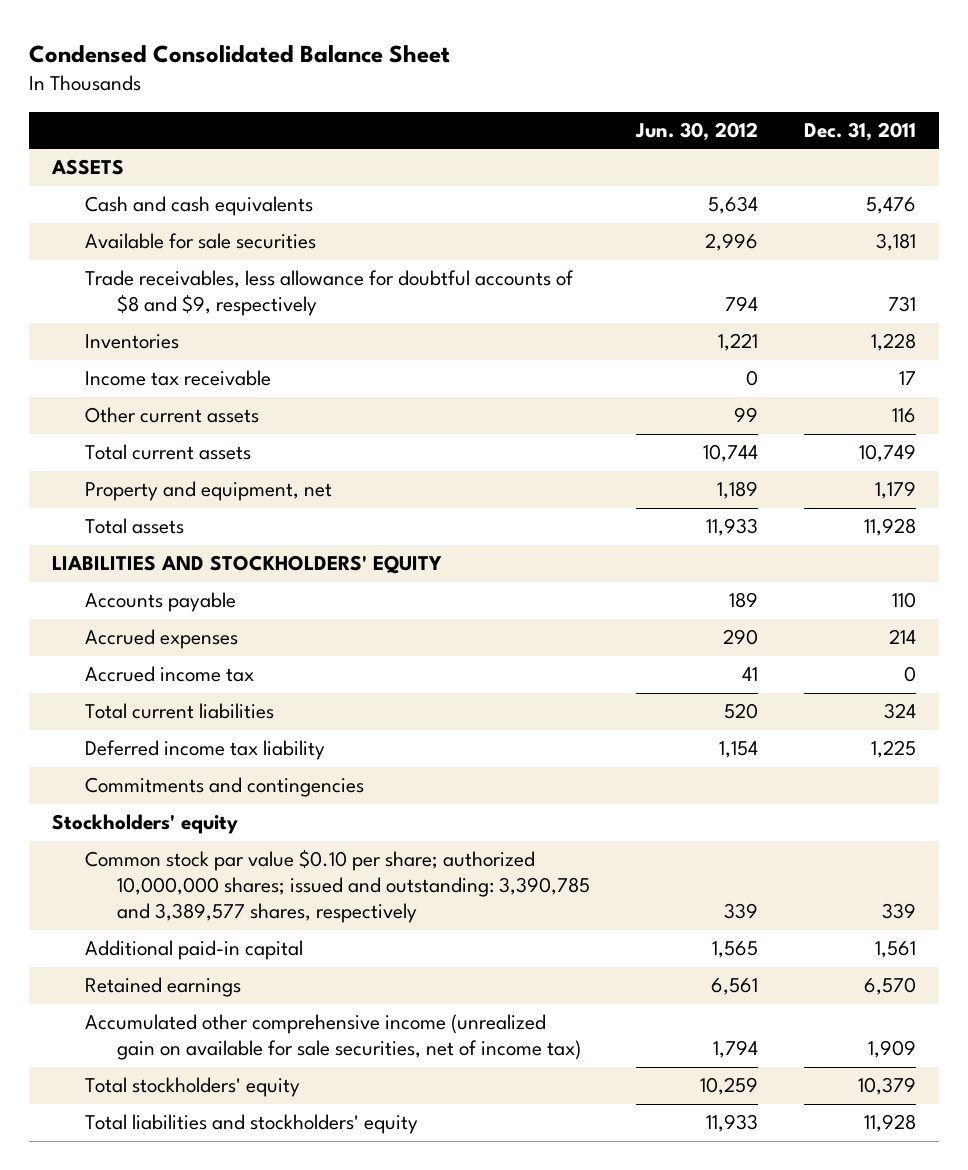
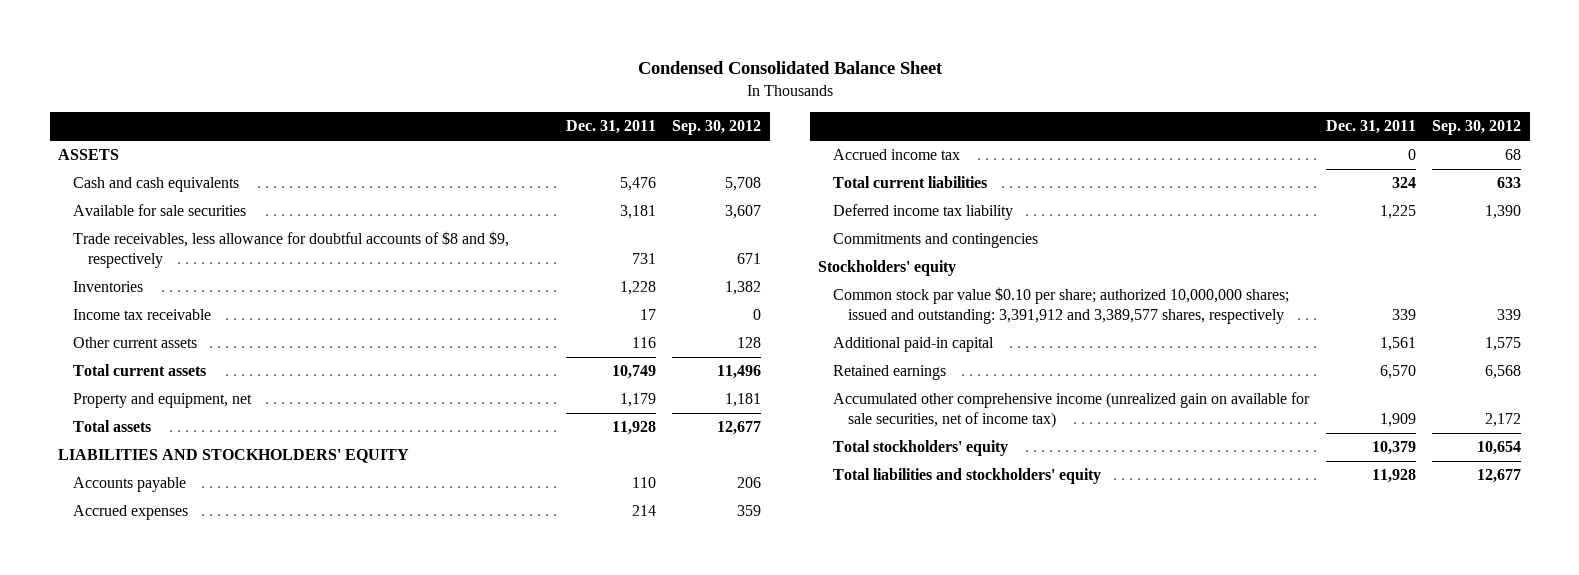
- | Jun. 30, 2012 | Dec. 31, 2011
+ | Dec. 31, 2011 | Sep. 30, 2012
- Common stock par value $0.10 per share; authorized 10,000,000 shares; issued and outstanding: 3,390,785 and 3,389,577 shares, respectively | 339 | 339
+ Common stock par value $0.10 per share; authorized 10,000,000 shares; issued and outstanding: 3,391,912 and 3,389,577 shares, respectively | 339 | 339

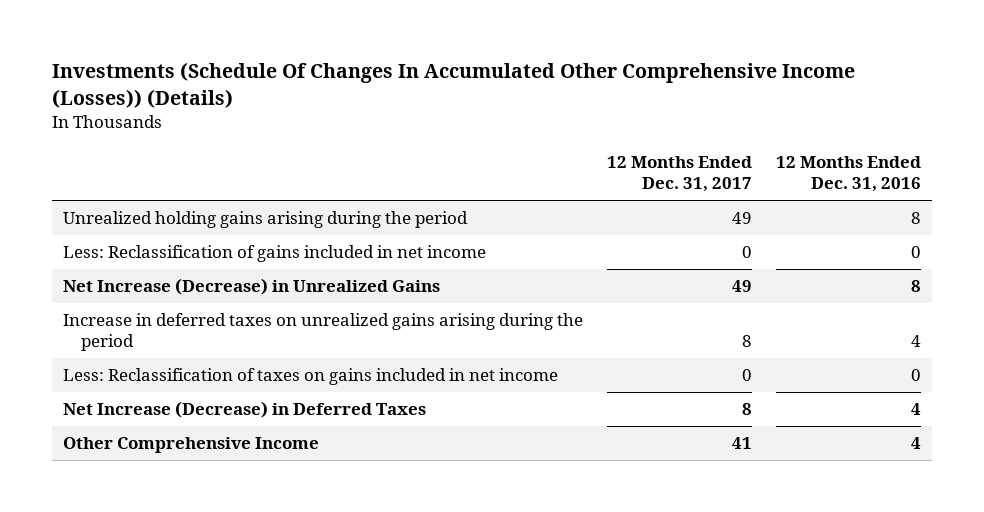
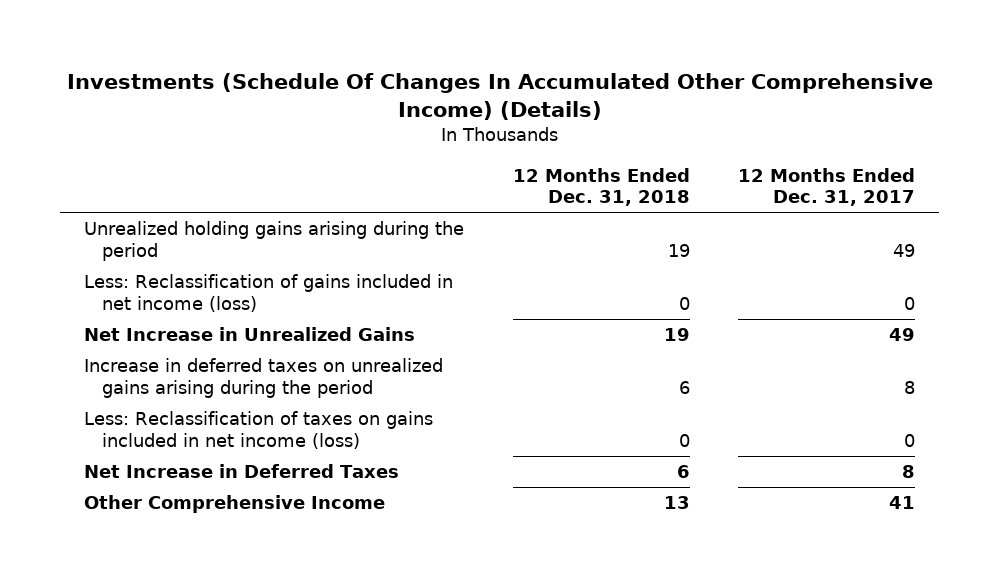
- Investments (Schedule Of Changes In Accumulated Other Comprehensive Income (Losses)) (Details)
+ Investments (Schedule Of Changes In Accumulated Other Comprehensive Income) (Details)
- | 12 Months Ended Dec. 31, 2017 | 12 Months Ended Dec. 31, 2016
+ | 12 Months Ended Dec. 31, 2018 | 12 Months Ended Dec. 31, 2017
- Less: Reclassification of gains included in net income | 0 | 0
- Net Increase (Decrease) in Unrealized Gains | 49 | 8
+ Less: Reclassification of gains included in net income (loss) | 0 | 0
+ Net Increase in Unrealized Gains | 19 | 49
- Less: Reclassification of taxes on gains included in net income | 0 | 0
- Net Increase (Decrease) in Deferred Taxes | 8 | 4
+ Less: Reclassification of taxes on gains included in net income (loss) | 0 | 0
+ Net Increase in Deferred Taxes | 6 | 8

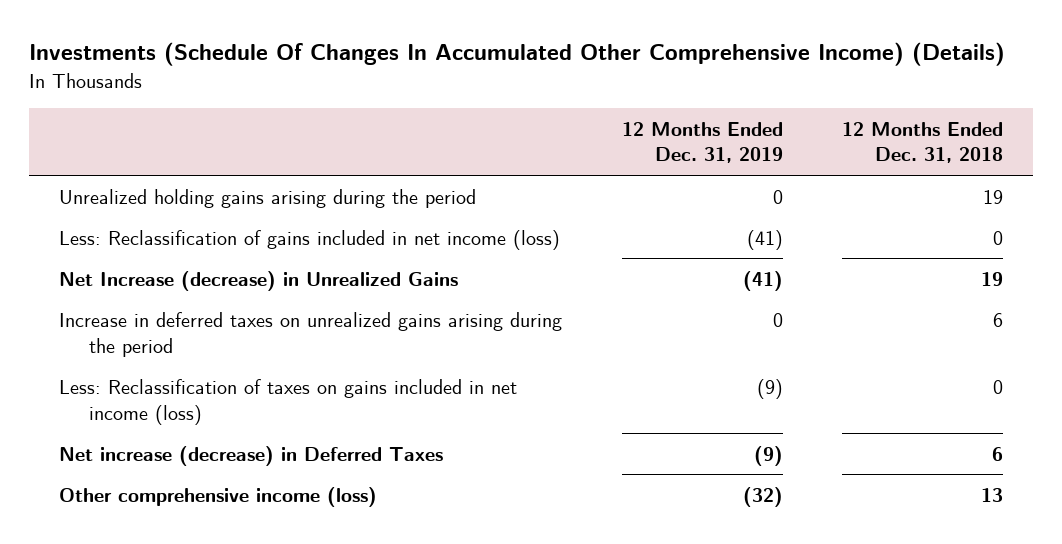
- | 12 Months Ended Dec. 31, 2018 | 12 Months Ended Dec. 31, 2017
+ | 12 Months Ended Dec. 31, 2019 | 12 Months Ended Dec. 31, 2018
- Net Increase in Unrealized Gains | 19 | 49
+ Net Increase (decrease) in Unrealized Gains | (41) | 19
- Net Increase in Deferred Taxes | 6 | 8
- Other Comprehensive Income | 13 | 41
+ Net increase (decrease) in Deferred Taxes | (9) | 6
+ Other comprehensive income (loss) | (32) | 13

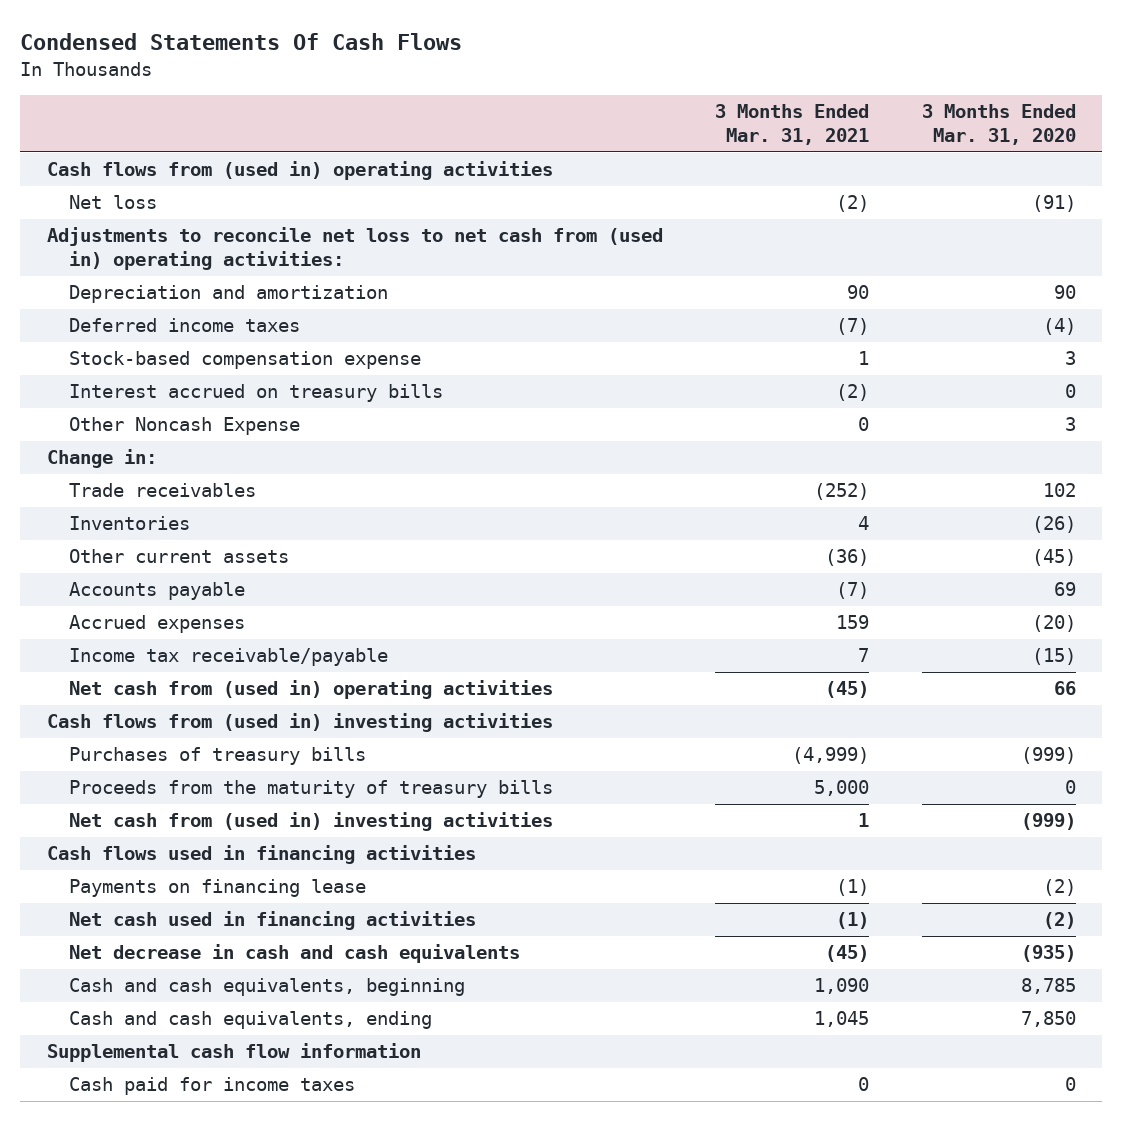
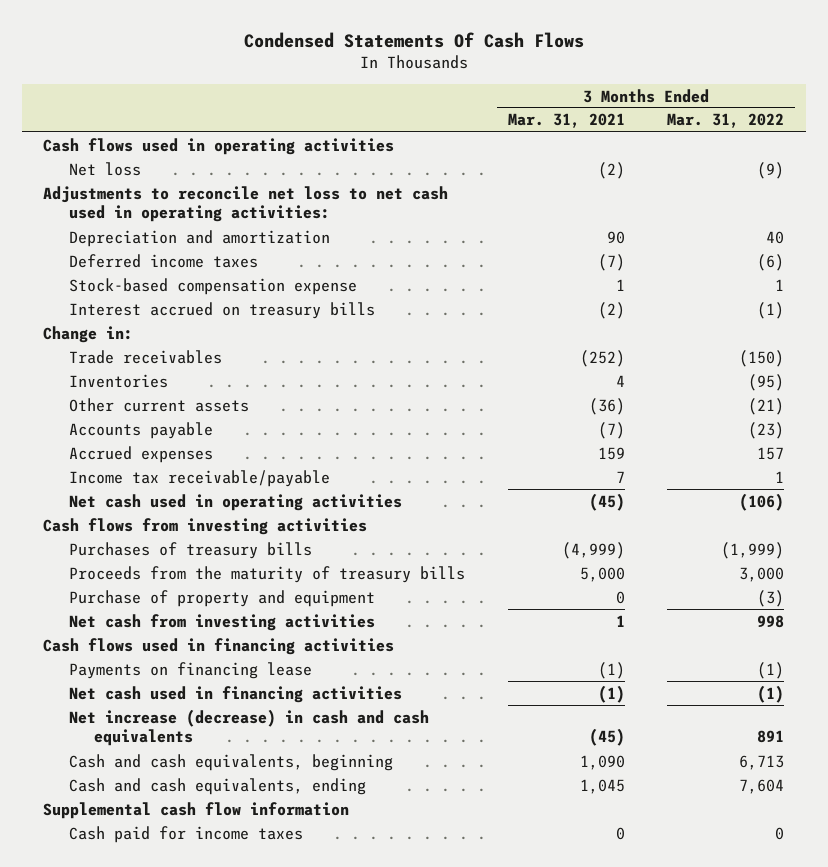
- | 3 Months Ended Mar. 31, 2021 | 3 Months Ended Mar. 31, 2020
+ | 3 Months Ended Mar. 31, 2021 | 3 Months Ended Mar. 31, 2022
- Cash flows from (used in) operating activities
+ Cash flows used in operating activities
- Adjustments to reconcile net loss to net cash from (used in) operating activities:
+ Adjustments to reconcile net loss to net cash used in operating activities:
- Other Noncash Expense | 0 | 3
- Net cash from (used in) operating activities | (45) | 66
- Cash flows from (used in) investing activities
+ Net cash used in operating activities | (45) | (106)
+ Cash flows from investing activities
- Net cash from (used in) investing activities | 1 | (999)
+ Purchase of property and equipment | 0 | (3)
+ Net cash from investing activities | 1 | 998
- Net decrease in cash and cash equivalents | (45) | (935)
+ Net increase (decrease) in cash and cash equivalents | (45) | 891

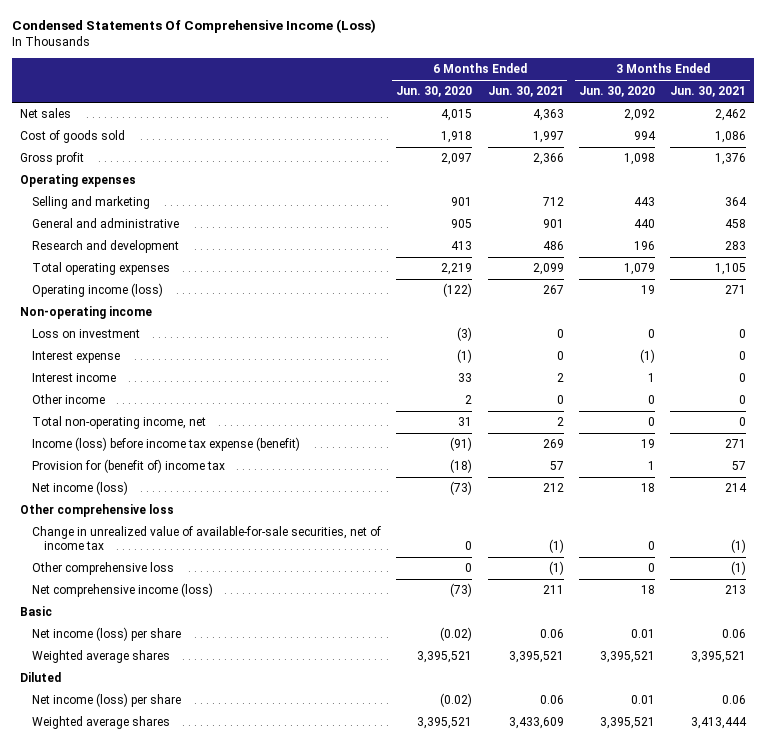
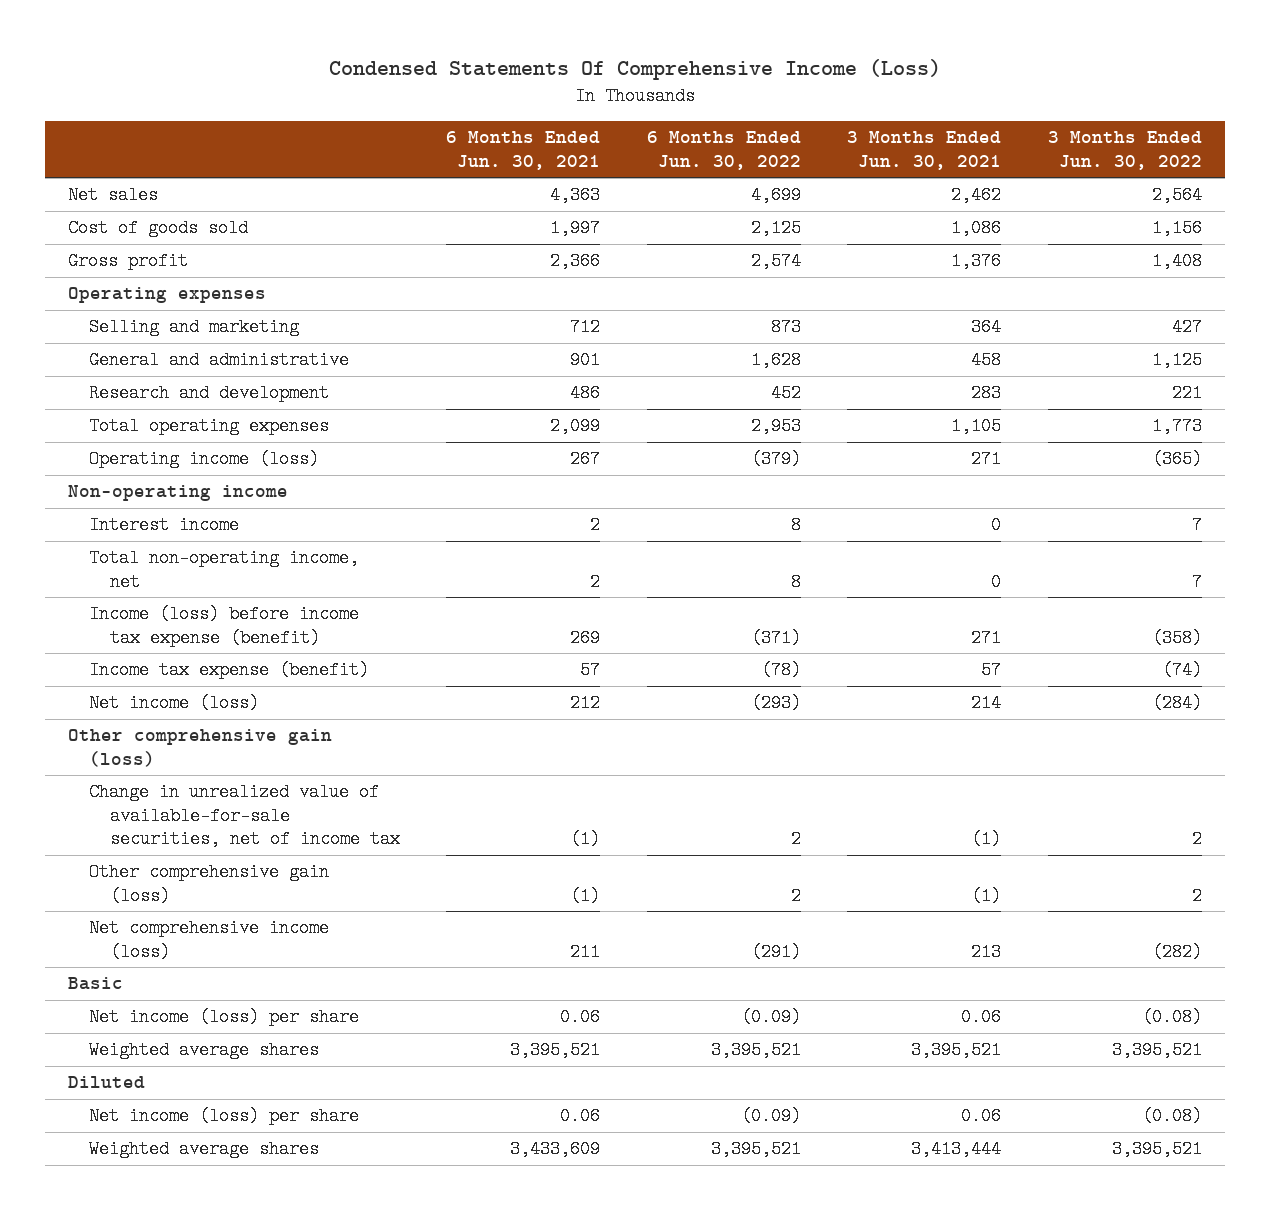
- | 6 Months Ended Jun. 30, 2020 | 6 Months Ended Jun. 30, 2021 | 3 Months Ended Jun. 30, 2020 | 3 Months Ended Jun. 30, 2021
+ | 6 Months Ended Jun. 30, 2021 | 6 Months Ended Jun. 30, 2022 | 3 Months Ended Jun. 30, 2021 | 3 Months Ended Jun. 30, 2022
- Loss on investment | (3) | 0 | 0 | 0
- Interest expense | (1) | 0 | (1) | 0
- Other income | 2 | 0 | 0 | 0
- Provision for (benefit of) income tax | (18) | 57 | 1 | 57
+ Income tax expense (benefit) | 57 | (78) | 57 | (74)
- Other comprehensive loss
+ Other comprehensive gain (loss)
- Other comprehensive loss | 0 | (1) | 0 | (1)
+ Other comprehensive gain (loss) | (1) | 2 | (1) | 2

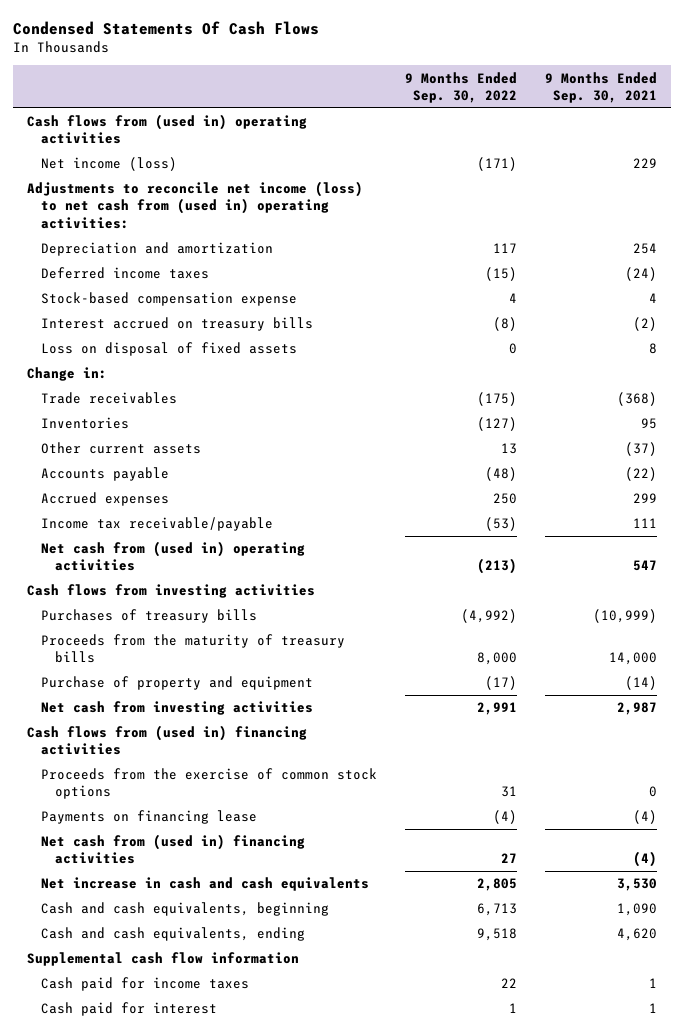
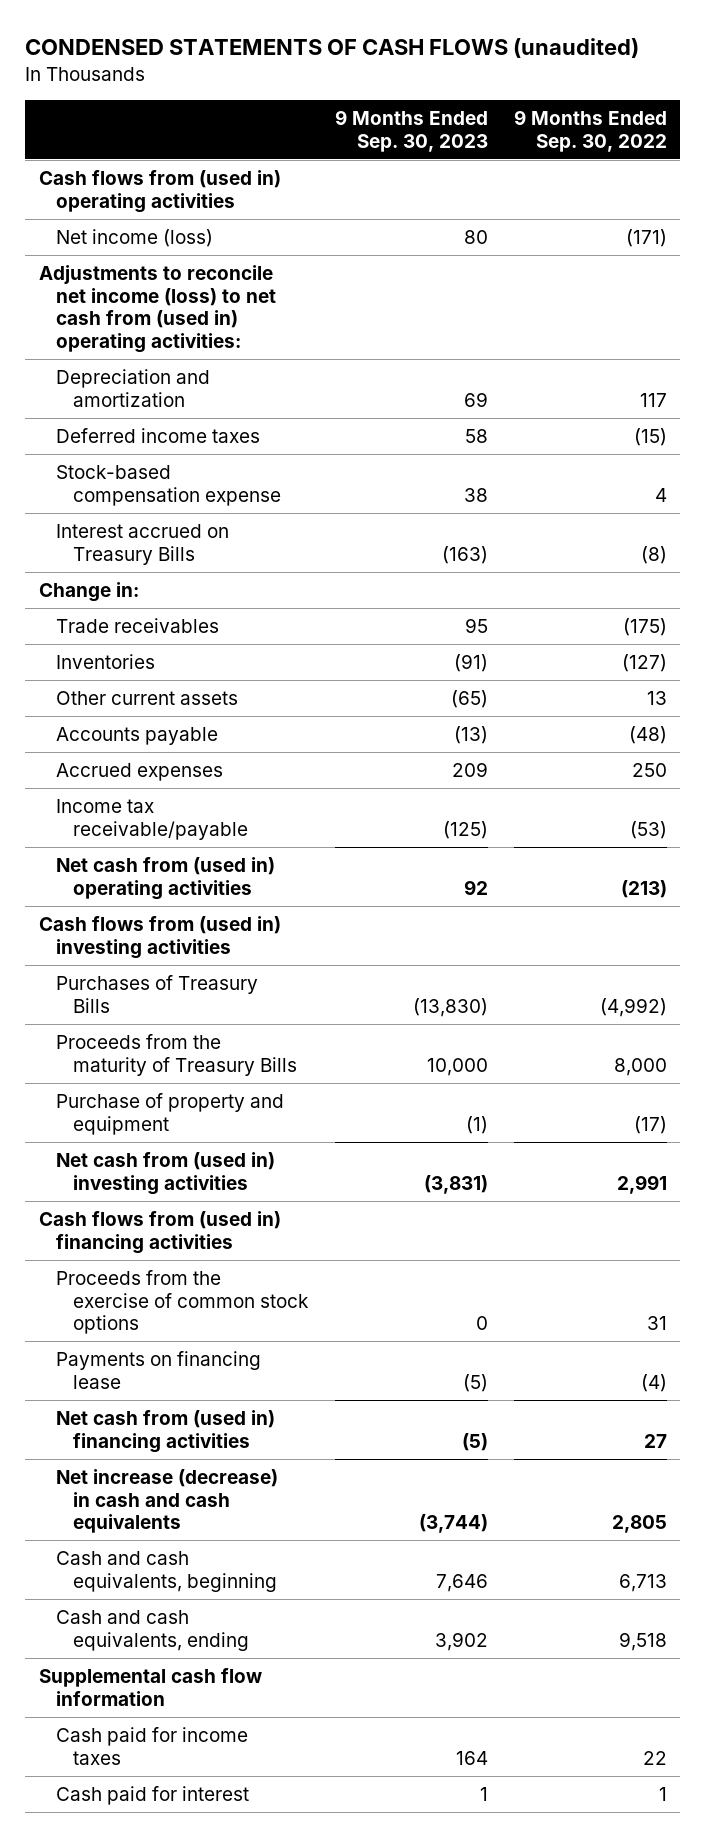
- Condensed Statements Of Cash Flows
+ CONDENSED STATEMENTS OF CASH FLOWS (unaudited)
- | 9 Months Ended Sep. 30, 2022 | 9 Months Ended Sep. 30, 2021
+ | 9 Months Ended Sep. 30, 2023 | 9 Months Ended Sep. 30, 2022
- Interest accrued on treasury bills | (8) | (2)
- Loss on disposal of fixed assets | 0 | 8
+ Interest accrued on Treasury Bills | (163) | (8)
- Cash flows from investing activities
- Purchases of treasury bills | (4,992) | (10,999)
- Proceeds from the maturity of treasury bills | 8,000 | 14,000
+ Cash flows from (used in) investing activities
+ Purchases of Treasury Bills | (13,830) | (4,992)
+ Proceeds from the maturity of Treasury Bills | 10,000 | 8,000
- Net cash from investing activities | 2,991 | 2,987
+ Net cash from (used in) investing activities | (3,831) | 2,991
- Net increase in cash and cash equivalents | 2,805 | 3,530
+ Net increase (decrease) in cash and cash equivalents | (3,744) | 2,805

